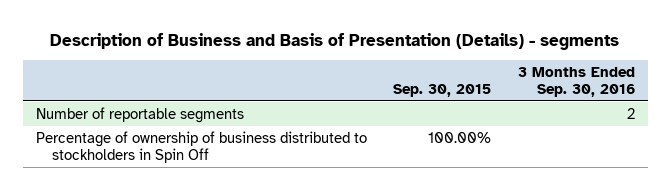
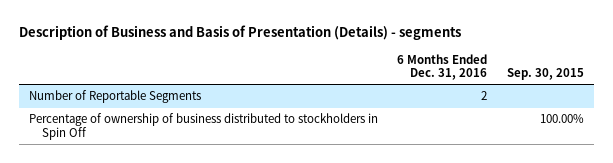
- | Sep. 30, 2015 | 3 Months Ended Sep. 30, 2016
+ | 6 Months Ended Dec. 31, 2016 | Sep. 30, 2015
- Number of reportable segments | | 2
+ Number of Reportable Segments | 2 |

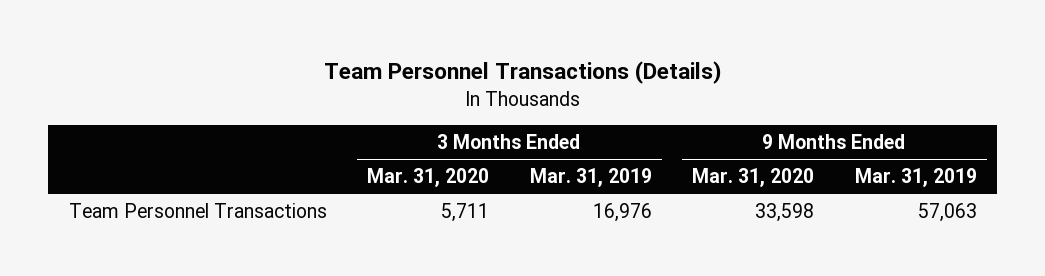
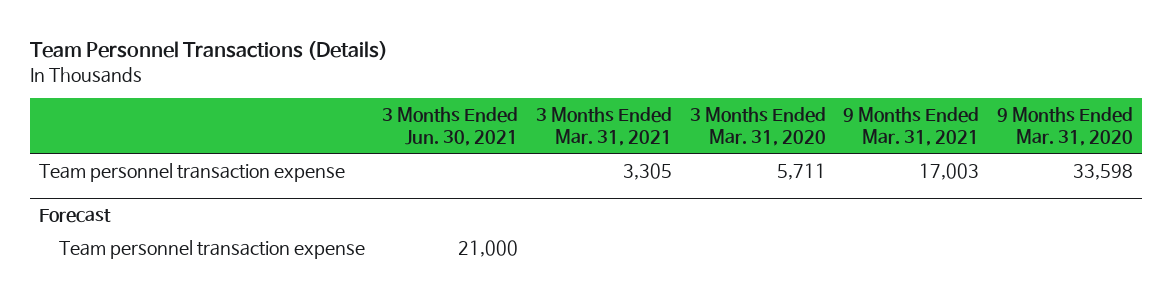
- | 3 Months Ended Mar. 31, 2020 | 3 Months Ended Mar. 31, 2019 | 9 Months Ended Mar. 31, 2020 | 9 Months Ended Mar. 31, 2019
+ | 3 Months Ended Jun. 30, 2021 | 3 Months Ended Mar. 31, 2021 | 3 Months Ended Mar. 31, 2020 | 9 Months Ended Mar. 31, 2021 | 9 Months Ended Mar. 31, 2020
- Team Personnel Transactions | 5,711 | 16,976 | 33,598 | 57,063
+ Team personnel transaction expense | | 3,305 | 5,711 | 17,003 | 33,598
+ Forecast
+ Team personnel transaction expense | 21,000 | | | |

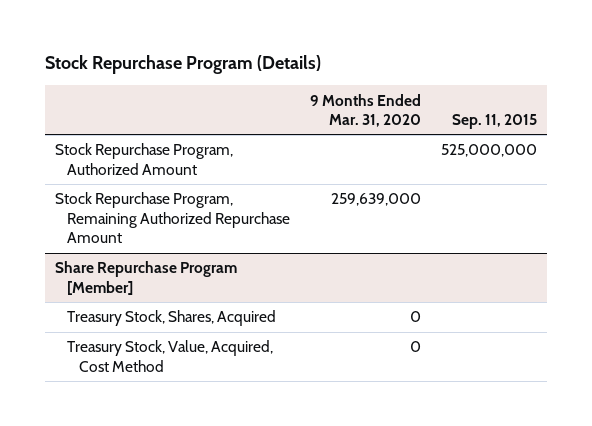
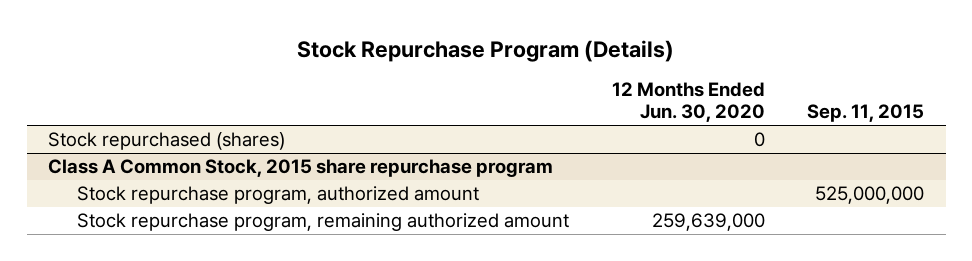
- | 9 Months Ended Mar. 31, 2020 | Sep. 11, 2015
+ | 12 Months Ended Jun. 30, 2020 | Sep. 11, 2015
- Stock Repurchase Program, Authorized Amount | | 525,000,000
- Stock Repurchase Program, Remaining Authorized Repurchase Amount | 259,639,000 |
- Share Repurchase Program [Member]
- Treasury Stock, Shares, Acquired | 0 |
- Treasury Stock, Value, Acquired, Cost Method | 0 |
+ Stock repurchased (shares) | 0 |
+ Class A Common Stock, 2015 share repurchase program
+ Stock repurchase program, authorized amount | | 525,000,000
+ Stock repurchase program, remaining authorized amount | 259,639,000 |

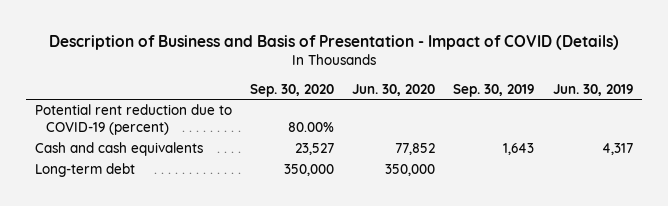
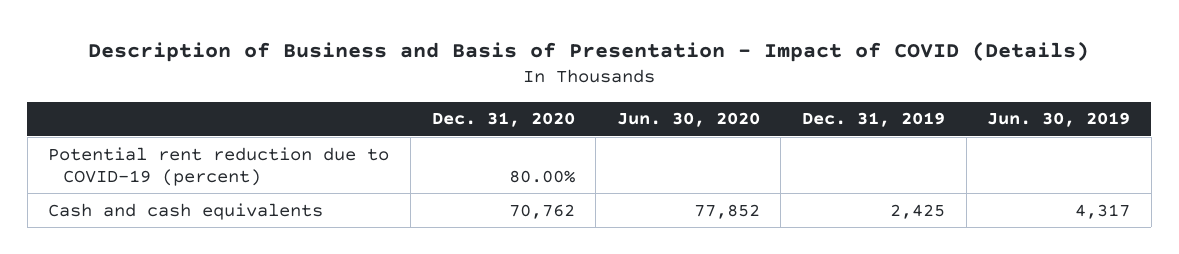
- | Sep. 30, 2020 | Jun. 30, 2020 | Sep. 30, 2019 | Jun. 30, 2019
+ | Dec. 31, 2020 | Jun. 30, 2020 | Dec. 31, 2019 | Jun. 30, 2019
- Long-term debt | 350,000 | 350,000 | |

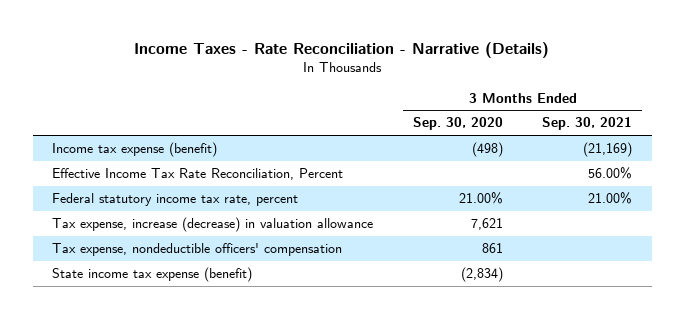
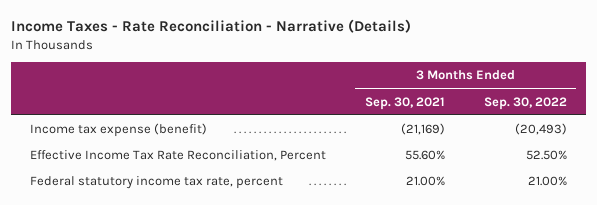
- | 3 Months Ended Sep. 30, 2020 | 3 Months Ended Sep. 30, 2021
+ | 3 Months Ended Sep. 30, 2021 | 3 Months Ended Sep. 30, 2022
- Effective Income Tax Rate Reconciliation, Percent | | 56.00%
+ Effective Income Tax Rate Reconciliation, Percent | 55.60% | 52.50%
- Tax expense, increase (decrease) in valuation allowance | 7,621 |
- Tax expense, nondeductible officers' compensation | 861 |
- State income tax expense (benefit) | (2,834) |

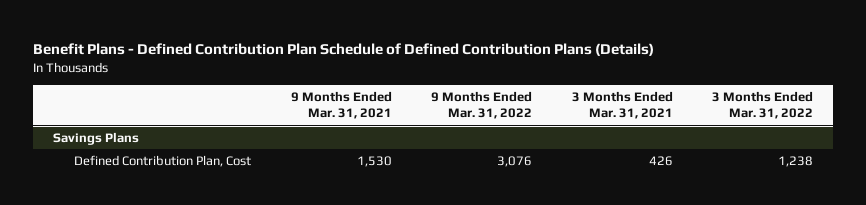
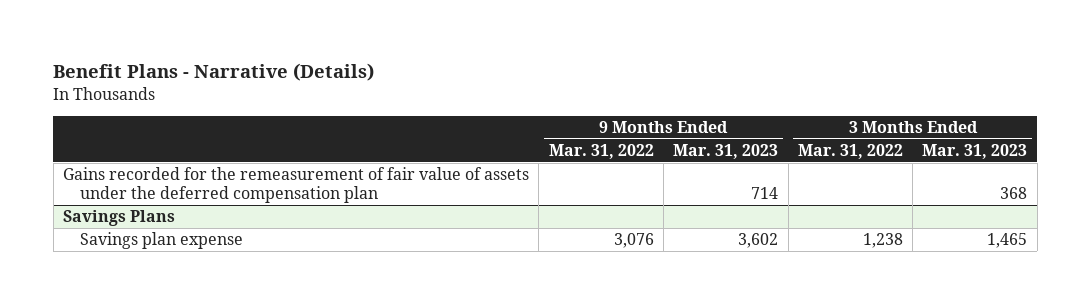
- Benefit Plans - Defined Contribution Plan Schedule of Defined Contribution Plans (Details)
+ Benefit Plans - Narrative (Details)
- | 9 Months Ended Mar. 31, 2021 | 9 Months Ended Mar. 31, 2022 | 3 Months Ended Mar. 31, 2021 | 3 Months Ended Mar. 31, 2022
+ | 9 Months Ended Mar. 31, 2022 | 9 Months Ended Mar. 31, 2023 | 3 Months Ended Mar. 31, 2022 | 3 Months Ended Mar. 31, 2023
+ Gains recorded for the remeasurement of fair value of assets under the deferred compensation plan | | 714 | | 368
@ Savings Plans
- Defined Contribution Plan, Cost | 1,530 | 3,076 | 426 | 1,238
+ Savings plan expense | 3,076 | 3,602 | 1,238 | 1,465

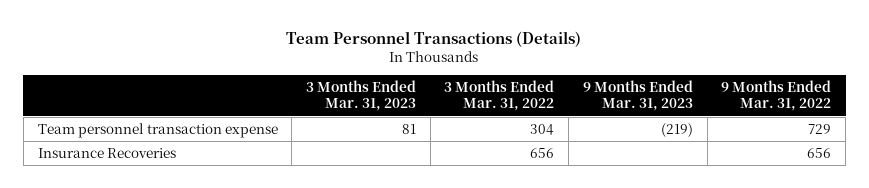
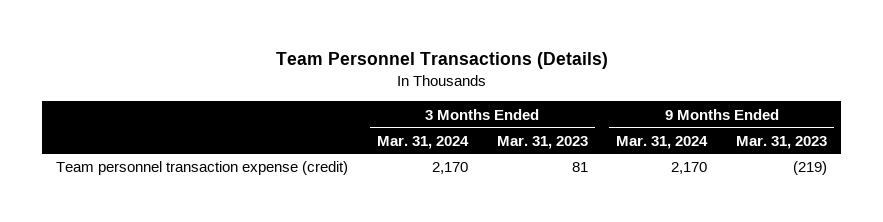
- | 3 Months Ended Mar. 31, 2023 | 3 Months Ended Mar. 31, 2022 | 9 Months Ended Mar. 31, 2023 | 9 Months Ended Mar. 31, 2022
+ | 3 Months Ended Mar. 31, 2024 | 3 Months Ended Mar. 31, 2023 | 9 Months Ended Mar. 31, 2024 | 9 Months Ended Mar. 31, 2023
- Team personnel transaction expense | 81 | 304 | (219) | 729
- Insurance Recoveries | | 656 | | 656
+ Team personnel transaction expense (credit) | 2,170 | 81 | 2,170 | (219)

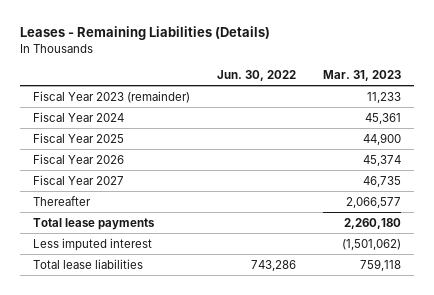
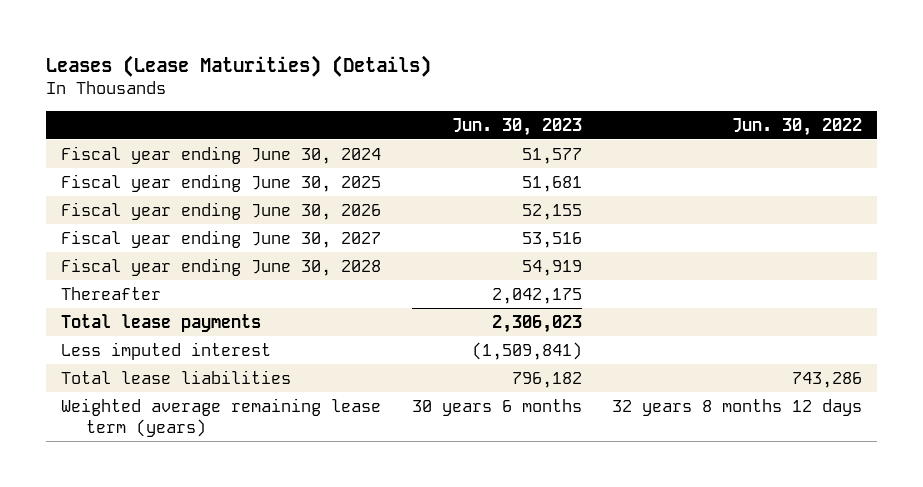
- Leases - Remaining Liabilities (Details)
+ Leases (Lease Maturities) (Details)
- | Jun. 30, 2022 | Mar. 31, 2023
+ | Jun. 30, 2023 | Jun. 30, 2022
- Fiscal Year 2023 (remainder) | | 11,233
- Fiscal Year 2024 | | 45,361
- Fiscal Year 2025 | | 44,900
- Fiscal Year 2026 | | 45,374
- Fiscal Year 2027 | | 46,735
+ Fiscal year ending June 30, 2024 | 51,577 |
+ Fiscal year ending June 30, 2025 | 51,681 |
+ Fiscal year ending June 30, 2026 | 52,155 |
+ Fiscal year ending June 30, 2027 | 53,516 |
+ Fiscal year ending June 30, 2028 | 54,919 |
+ Weighted average remaining lease term (years) | 30 years 6 months | 32 years 8 months 12 days

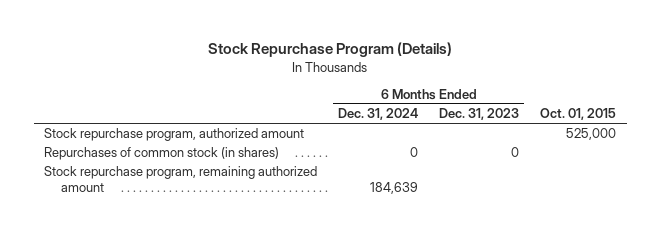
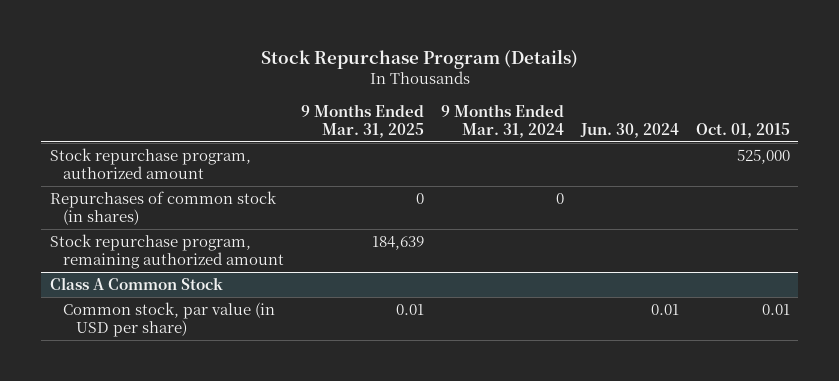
- | 6 Months Ended Dec. 31, 2024 | 6 Months Ended Dec. 31, 2023 | Oct. 01, 2015
+ | 9 Months Ended Mar. 31, 2025 | 9 Months Ended Mar. 31, 2024 | Jun. 30, 2024 | Oct. 01, 2015
+ Class A Common Stock
+ Common stock, par value (in USD per share) | 0.01 | | 0.01 | 0.01

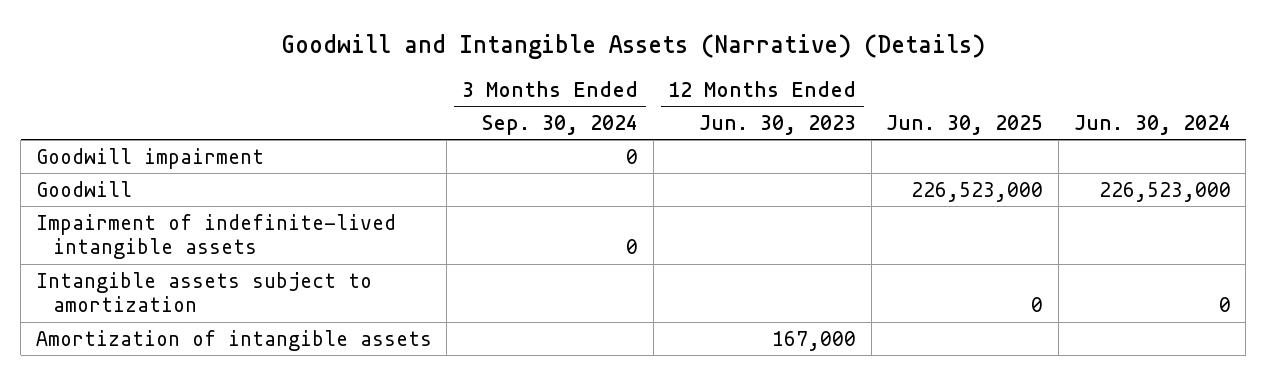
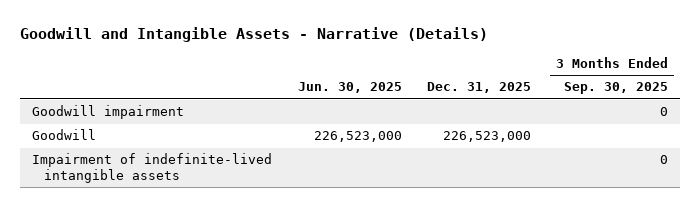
- Goodwill and Intangible Assets (Narrative) (Details)
+ Goodwill and Intangible Assets - Narrative (Details)
- | 3 Months Ended Sep. 30, 2024 | 12 Months Ended Jun. 30, 2023 | Jun. 30, 2025 | Jun. 30, 2024
+ | Jun. 30, 2025 | Dec. 31, 2025 | 3 Months Ended Sep. 30, 2025
- Intangible assets subject to amortization | | | 0 | 0
- Amortization of intangible assets | | 167,000 | |

